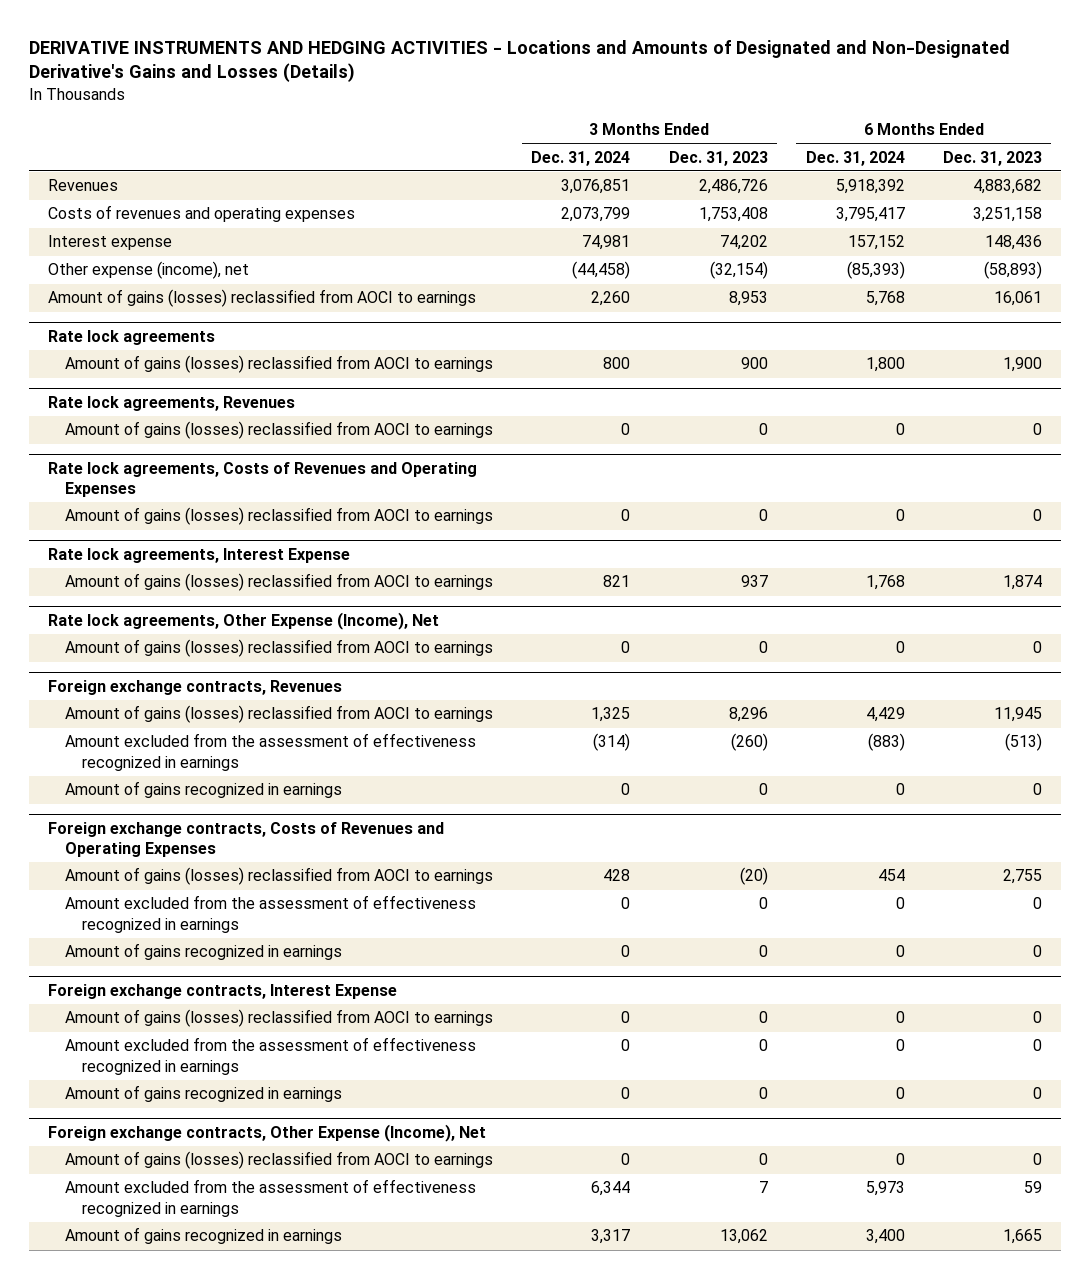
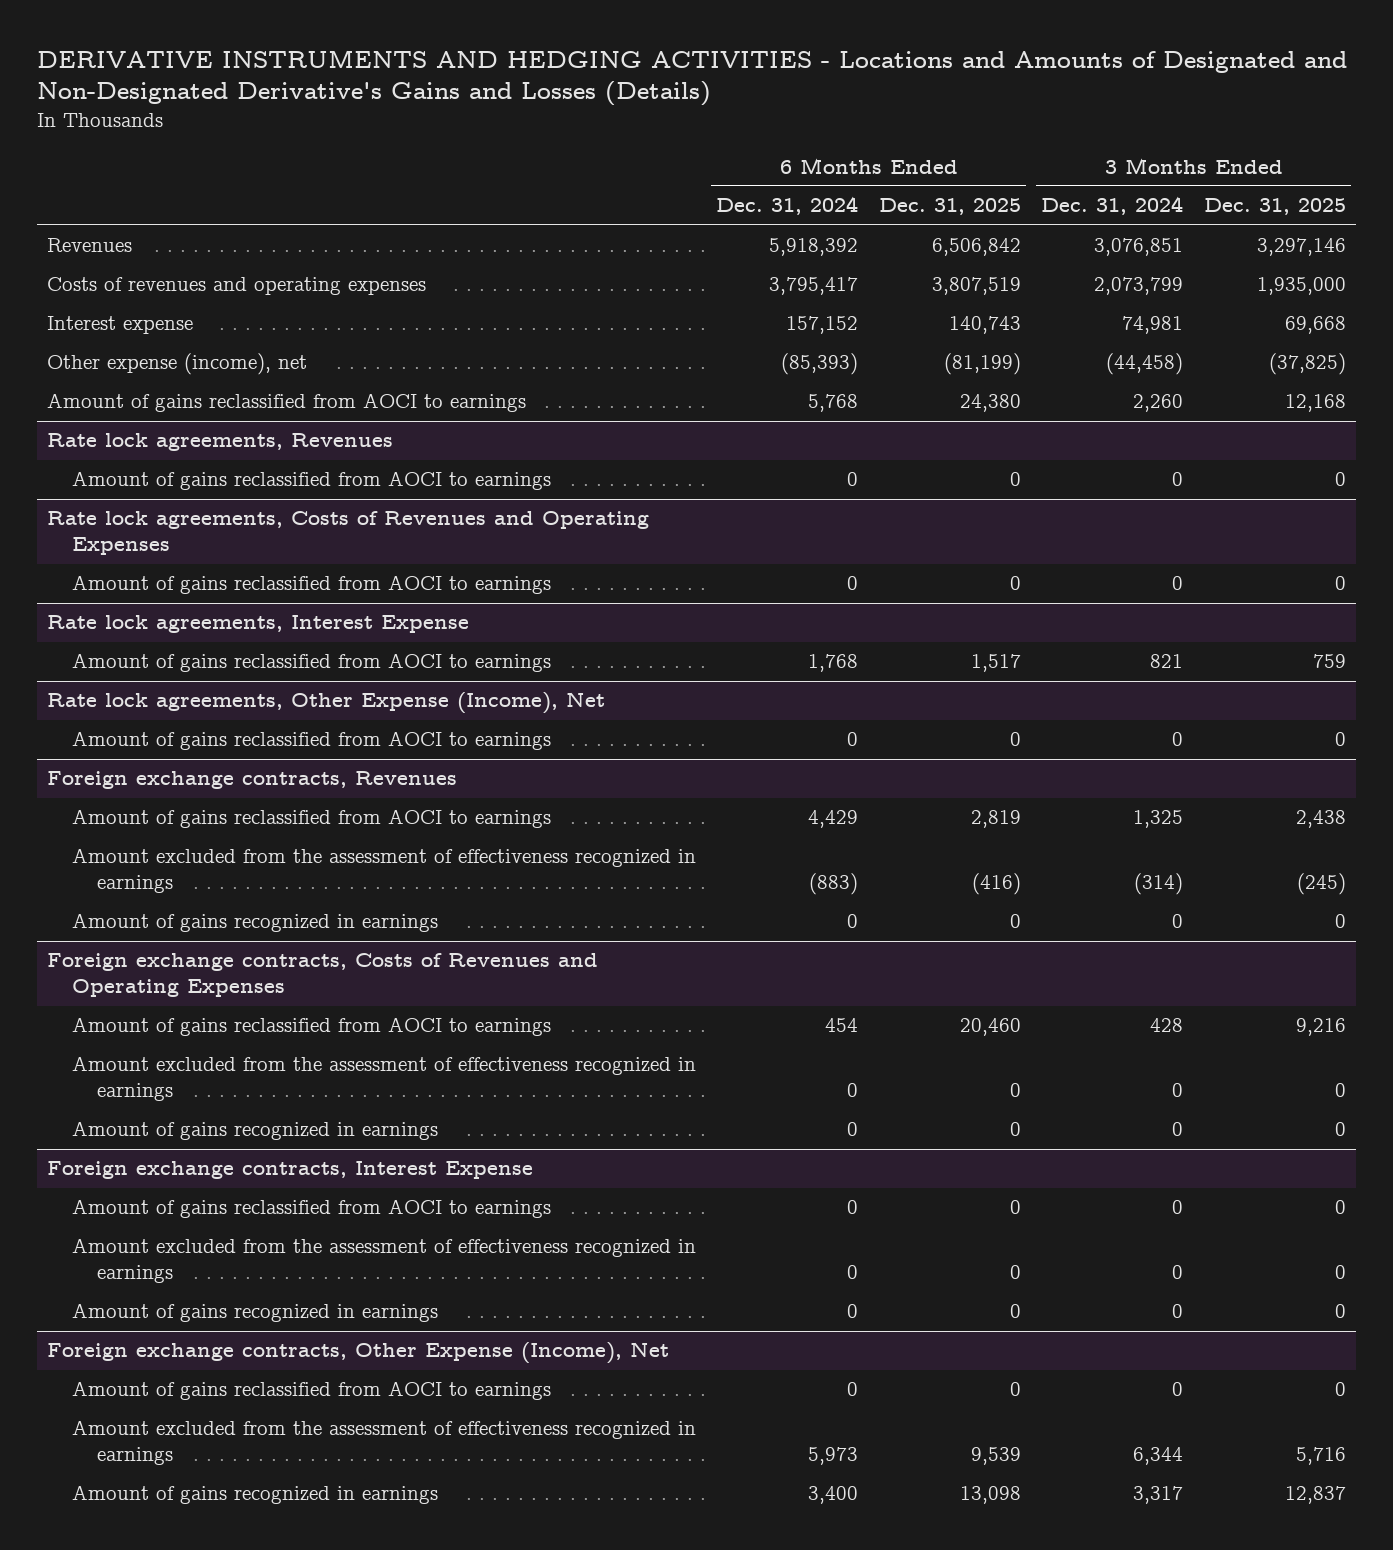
- | 3 Months Ended Dec. 31, 2024 | 3 Months Ended Dec. 31, 2023 | 6 Months Ended Dec. 31, 2024 | 6 Months Ended Dec. 31, 2023
+ | 6 Months Ended Dec. 31, 2024 | 6 Months Ended Dec. 31, 2025 | 3 Months Ended Dec. 31, 2024 | 3 Months Ended Dec. 31, 2025
- Amount of gains (losses) reclassified from AOCI to earnings | 2,260 | 8,953 | 5,768 | 16,061
- Rate lock agreements
- Amount of gains (losses) reclassified from AOCI to earnings | 800 | 900 | 1,800 | 1,900
+ Amount of gains reclassified from AOCI to earnings | 5,768 | 24,380 | 2,260 | 12,168
@ Rate lock agreements, Revenues
- Amount of gains (losses) reclassified from AOCI to earnings | 0 | 0 | 0 | 0
+ Amount of gains reclassified from AOCI to earnings | 0 | 0 | 0 | 0
@ Rate lock agreements, Costs of Revenues and Operating Expenses
- Amount of gains (losses) reclassified from AOCI to earnings | 0 | 0 | 0 | 0
+ Amount of gains reclassified from AOCI to earnings | 0 | 0 | 0 | 0
@ Rate lock agreements, Interest Expense
- Amount of gains (losses) reclassified from AOCI to earnings | 821 | 937 | 1,768 | 1,874
+ Amount of gains reclassified from AOCI to earnings | 1,768 | 1,517 | 821 | 759
@ Rate lock agreements, Other Expense (Income), Net
- Amount of gains (losses) reclassified from AOCI to earnings | 0 | 0 | 0 | 0
+ Amount of gains reclassified from AOCI to earnings | 0 | 0 | 0 | 0
@ Foreign exchange contracts, Revenues
- Amount of gains (losses) reclassified from AOCI to earnings | 1,325 | 8,296 | 4,429 | 11,945
+ Amount of gains reclassified from AOCI to earnings | 4,429 | 2,819 | 1,325 | 2,438
@ Foreign exchange contracts, Costs of Revenues and Operating Expenses
- Amount of gains (losses) reclassified from AOCI to earnings | 428 | (20) | 454 | 2,755
+ Amount of gains reclassified from AOCI to earnings | 454 | 20,460 | 428 | 9,216
@ Foreign exchange contracts, Interest Expense
- Amount of gains (losses) reclassified from AOCI to earnings | 0 | 0 | 0 | 0
+ Amount of gains reclassified from AOCI to earnings | 0 | 0 | 0 | 0
@ Foreign exchange contracts, Other Expense (Income), Net
- Amount of gains (losses) reclassified from AOCI to earnings | 0 | 0 | 0 | 0
+ Amount of gains reclassified from AOCI to earnings | 0 | 0 | 0 | 0

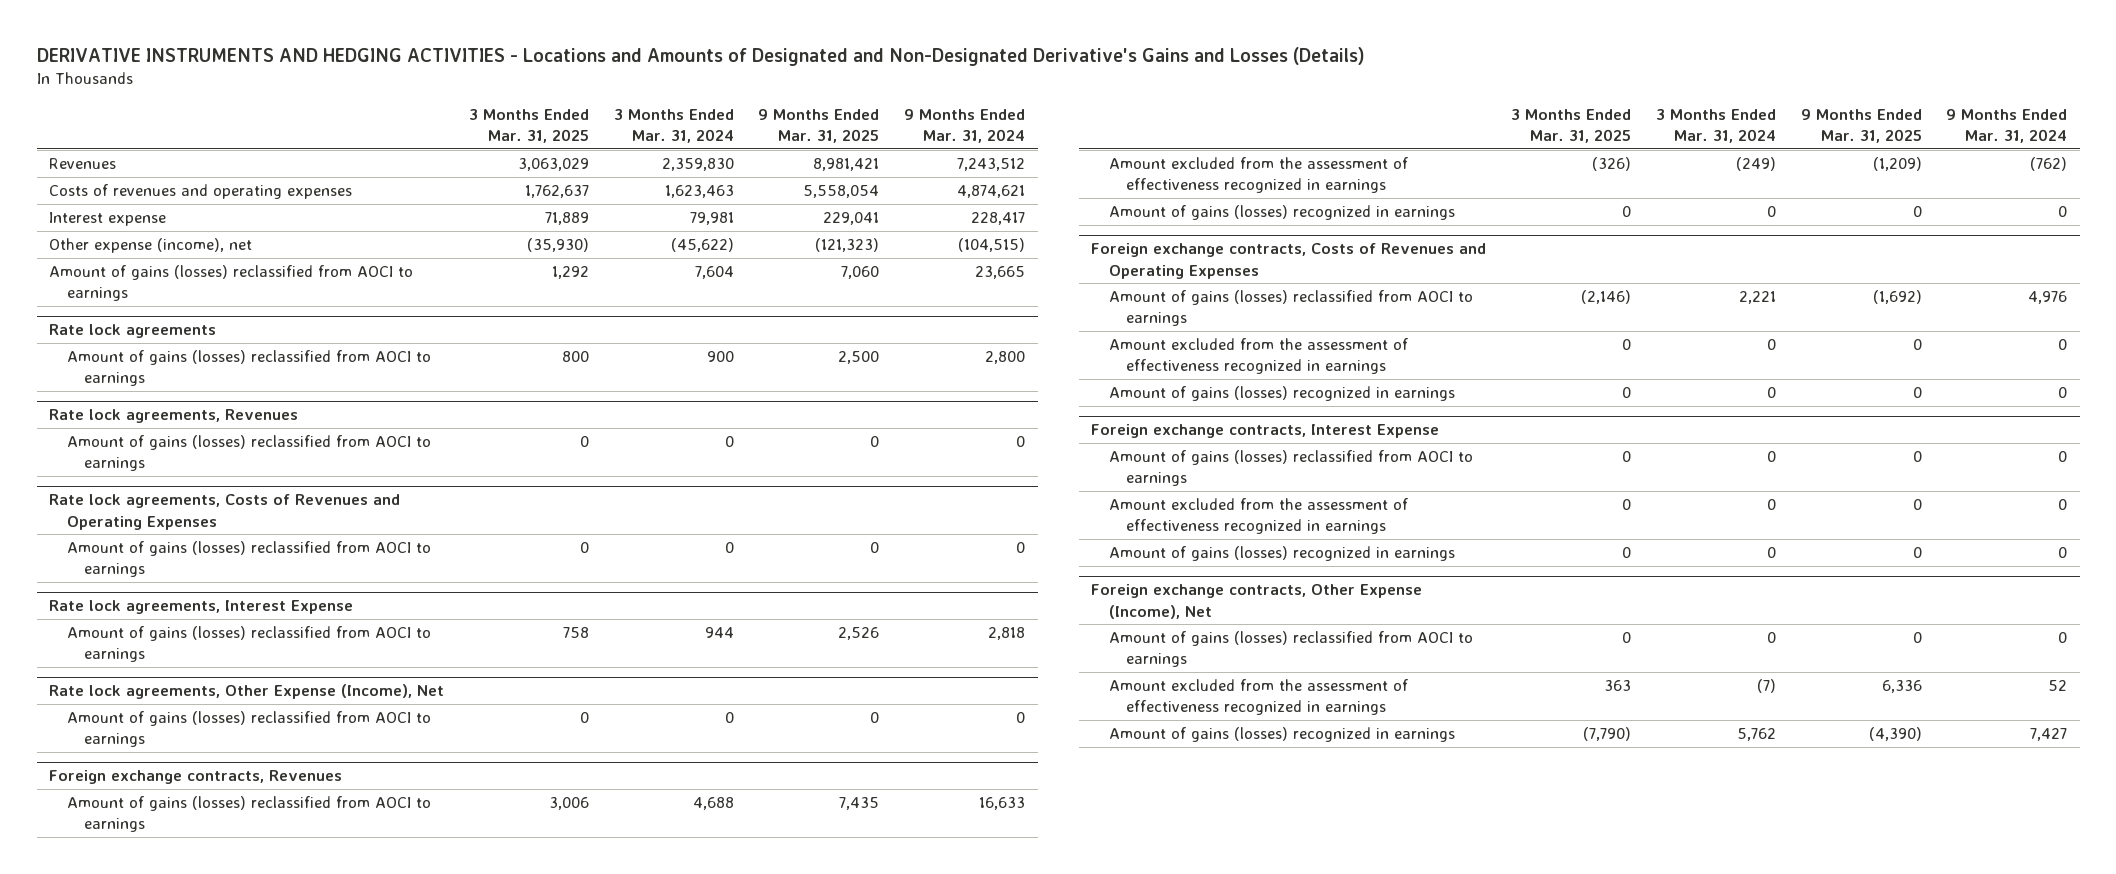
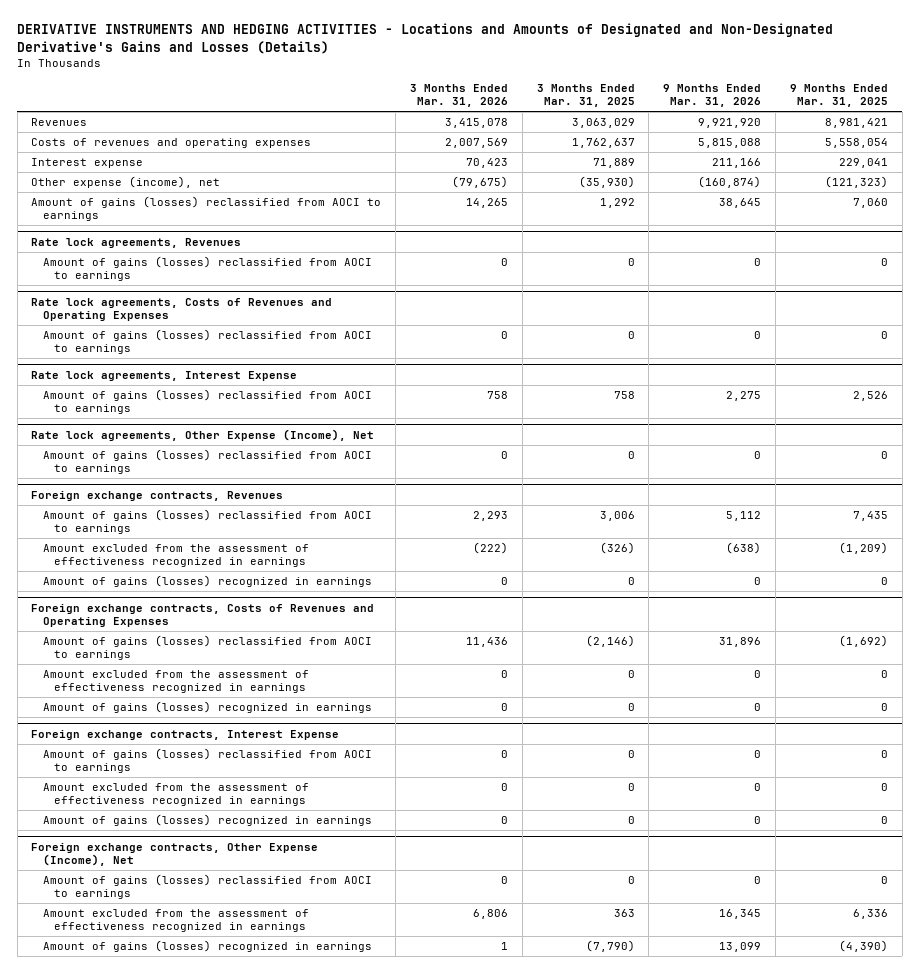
- | 3 Months Ended Mar. 31, 2025 | 3 Months Ended Mar. 31, 2024 | 9 Months Ended Mar. 31, 2025 | 9 Months Ended Mar. 31, 2024
+ | 3 Months Ended Mar. 31, 2026 | 3 Months Ended Mar. 31, 2025 | 9 Months Ended Mar. 31, 2026 | 9 Months Ended Mar. 31, 2025
- Rate lock agreements
- Amount of gains (losses) reclassified from AOCI to earnings | 800 | 900 | 2,500 | 2,800

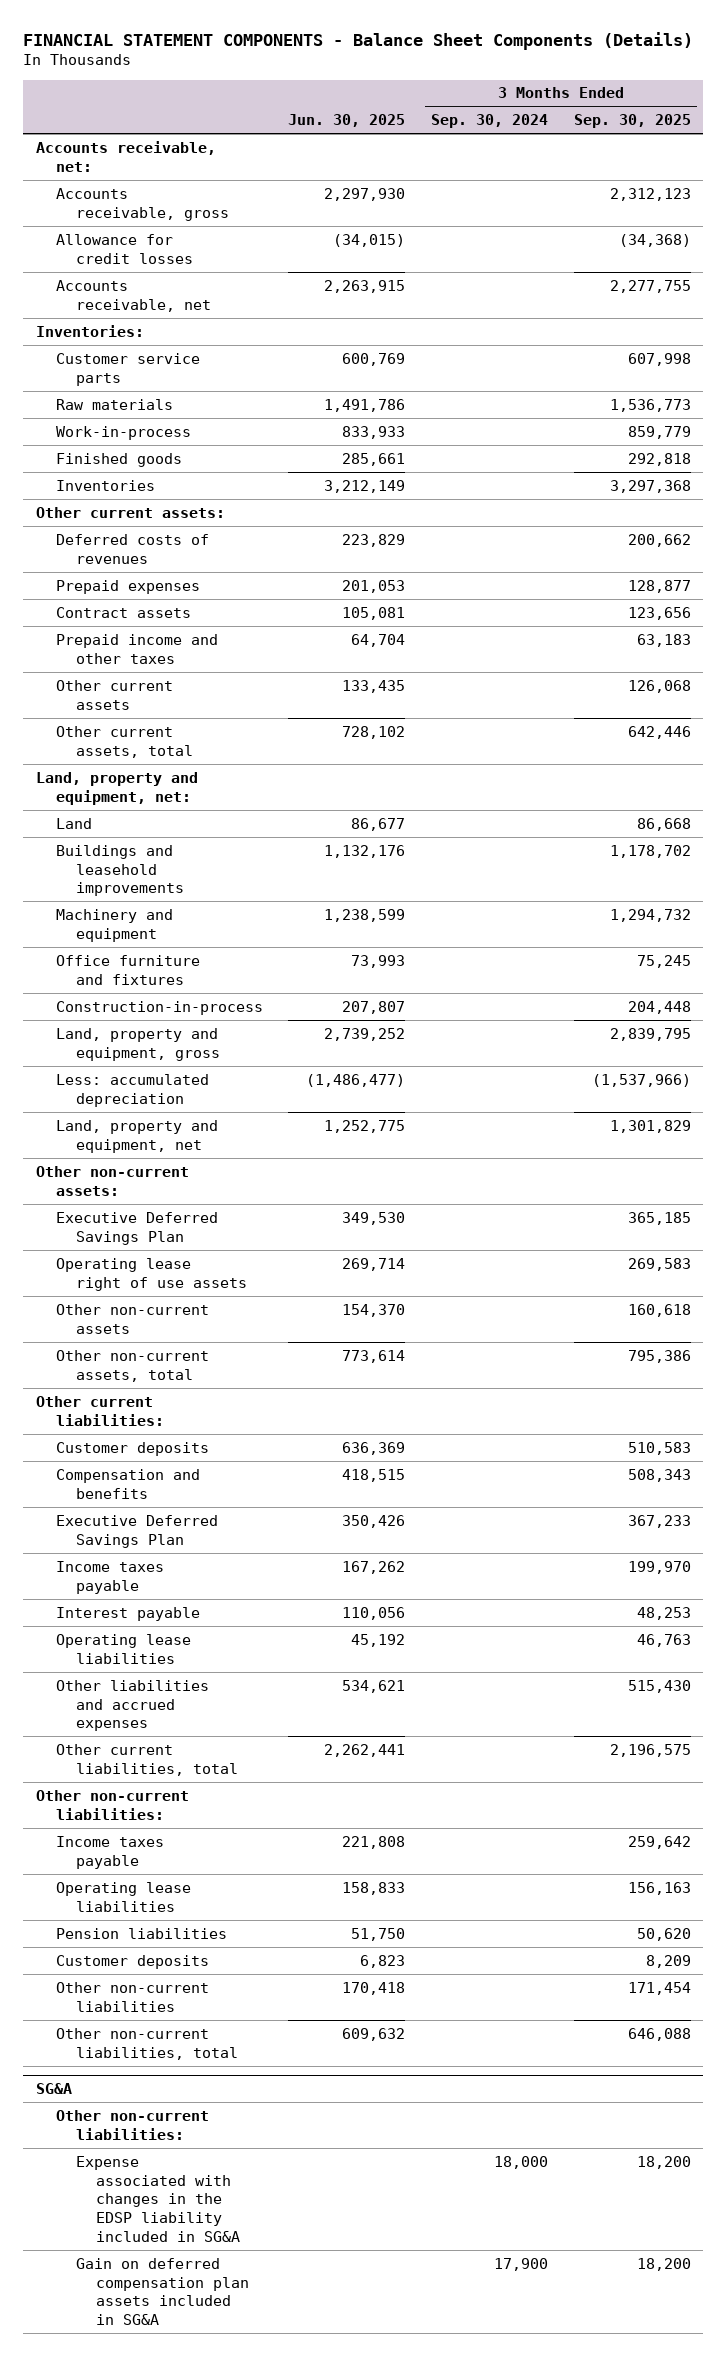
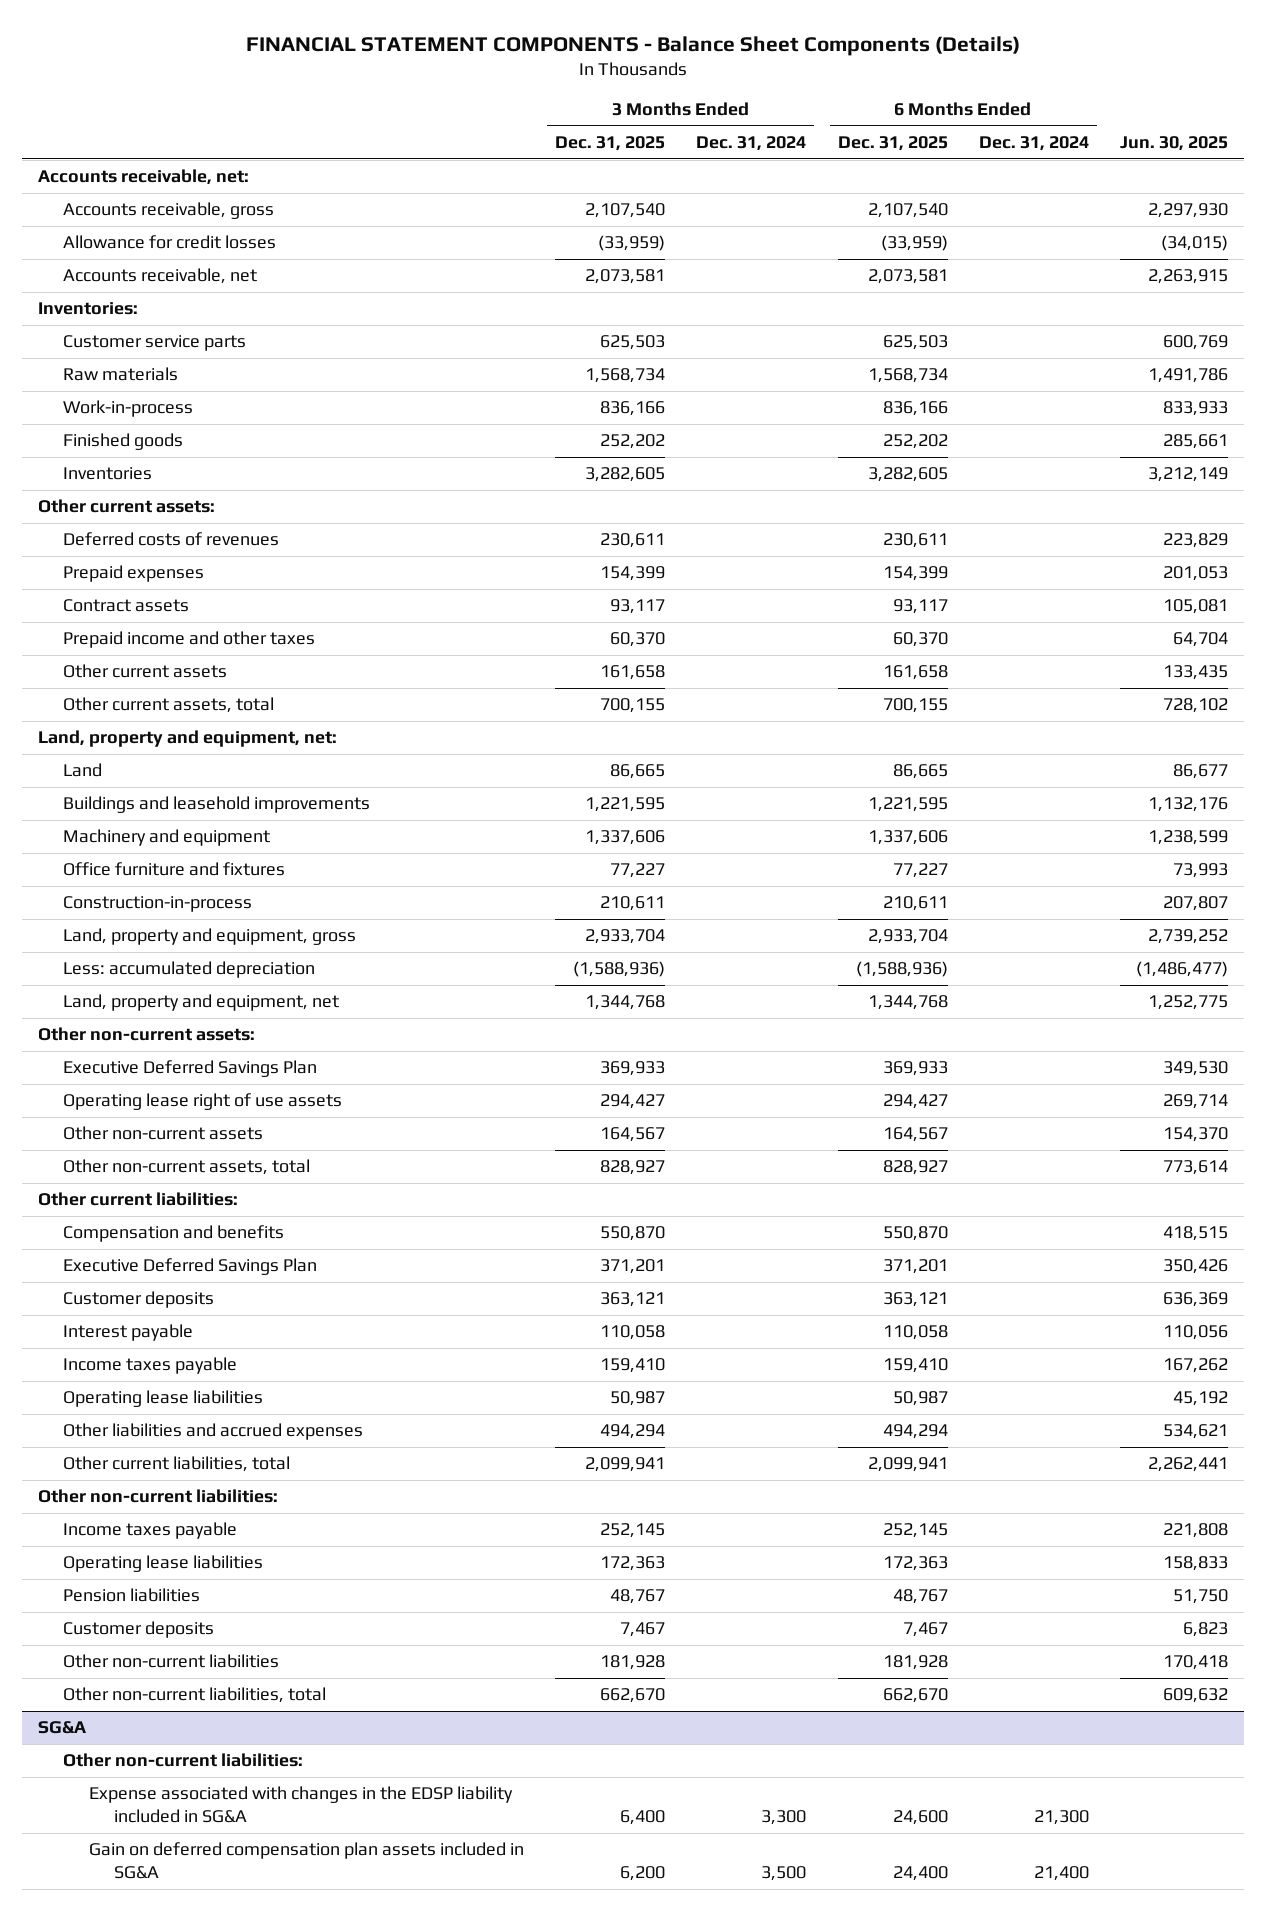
- | Jun. 30, 2025 | 3 Months Ended Sep. 30, 2024 | 3 Months Ended Sep. 30, 2025
+ | 3 Months Ended Dec. 31, 2025 | 3 Months Ended Dec. 31, 2024 | 6 Months Ended Dec. 31, 2025 | 6 Months Ended Dec. 31, 2024 | Jun. 30, 2025
moved down: Customer deposits | 363,121 | | 363,121 | | 636,369
moved down: Income taxes payable | 159,410 | | 159,410 | | 167,262

